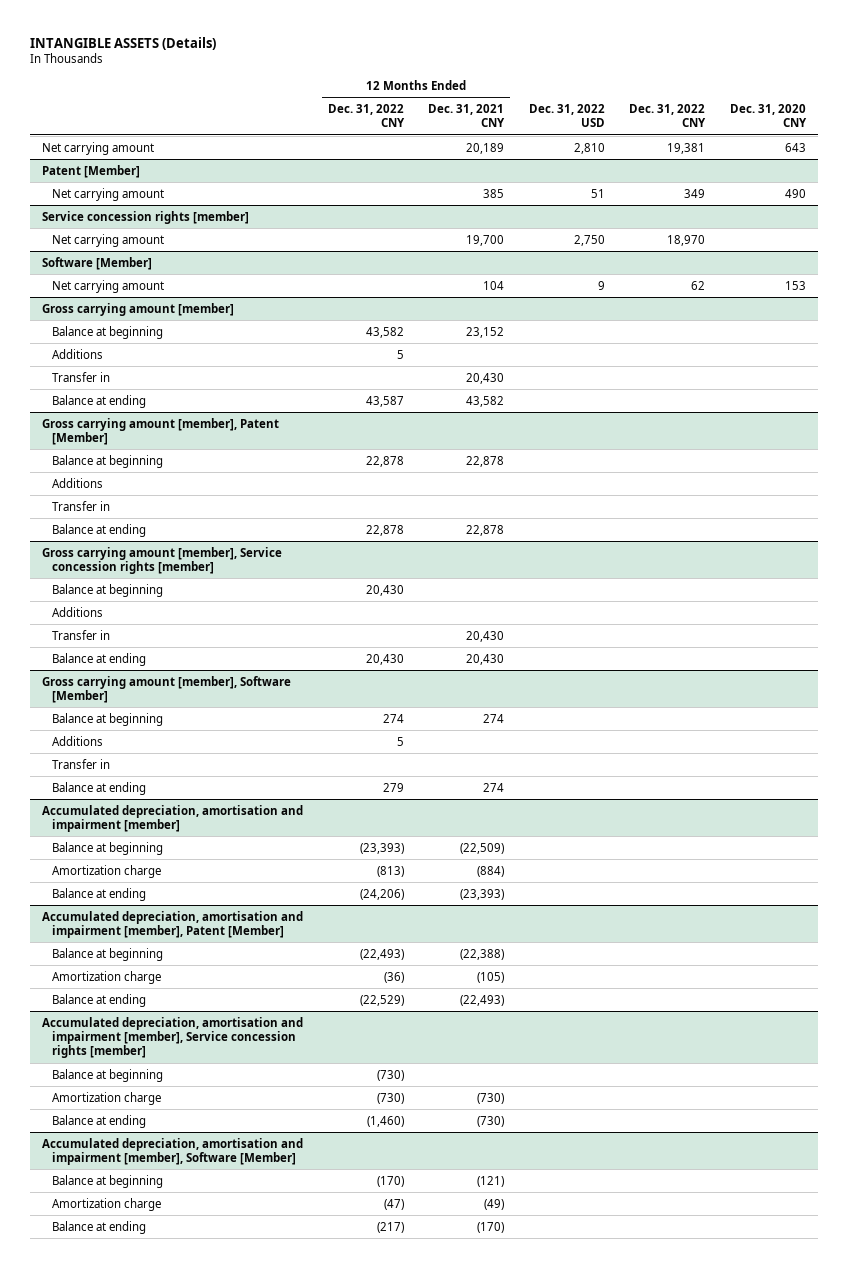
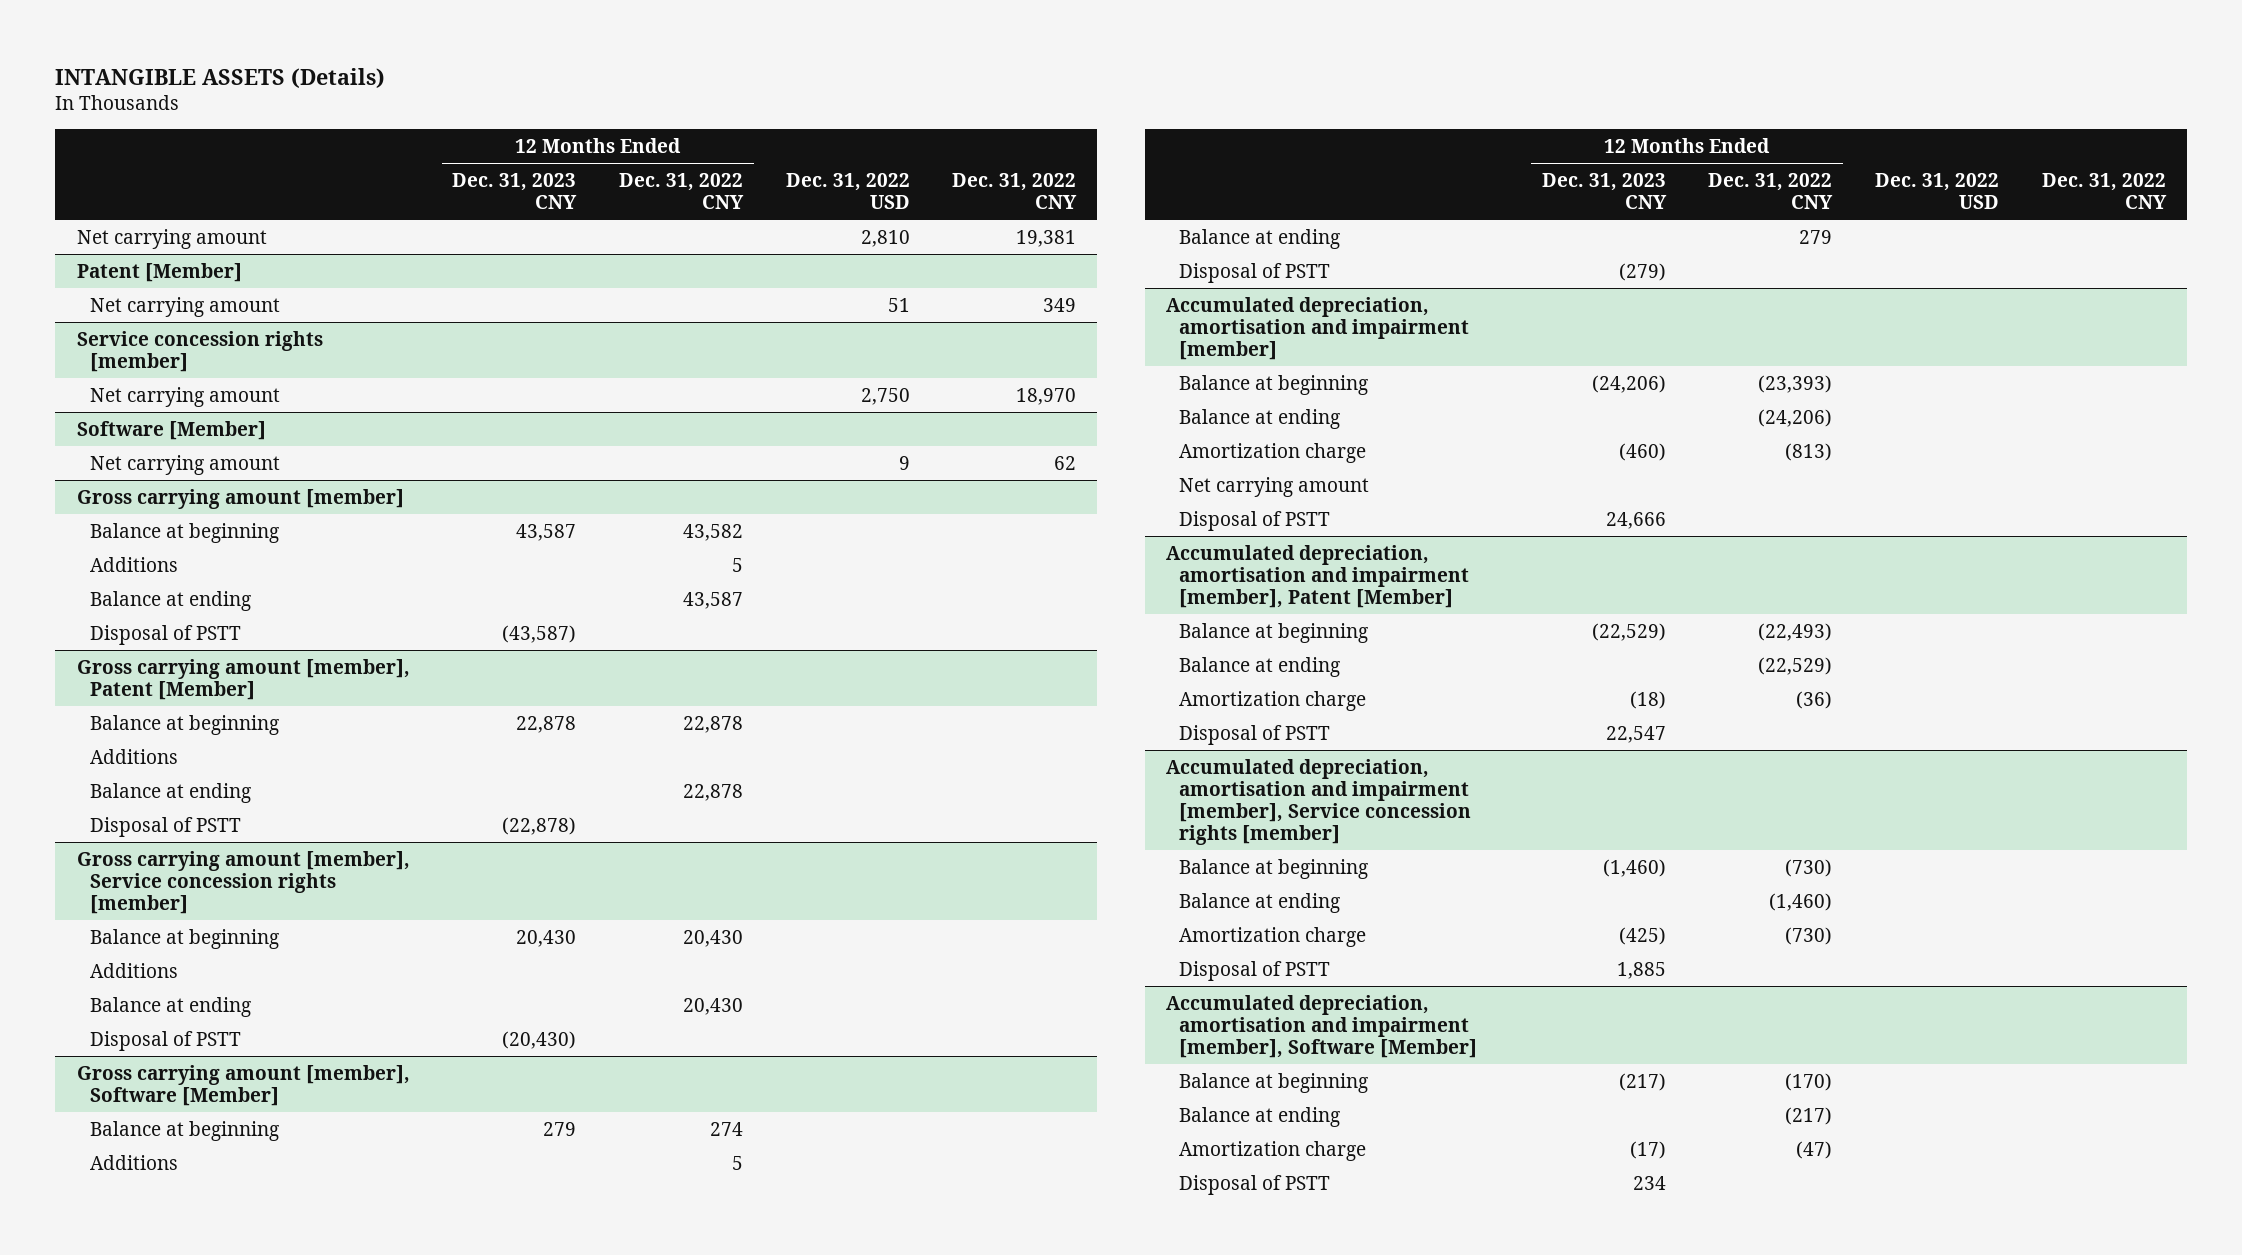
- | 12 Months Ended Dec. 31, 2022 CNY | 12 Months Ended Dec. 31, 2021 CNY | Dec. 31, 2022 USD | Dec. 31, 2022 CNY | Dec. 31, 2020 CNY
+ | 12 Months Ended Dec. 31, 2023 CNY | 12 Months Ended Dec. 31, 2022 CNY | Dec. 31, 2022 USD | Dec. 31, 2022 CNY
@ Gross carrying amount [member]
- Transfer in | | 20,430 | | |
+ Disposal of PSTT | (43,587) | | |
@ Gross carrying amount [member], Patent [Member]
- Transfer in
+ Disposal of PSTT | (22,878) | | |
@ Gross carrying amount [member], Service concession rights [member]
- Transfer in | | 20,430 | | |
+ Disposal of PSTT | (20,430) | | |
@ Gross carrying amount [member], Software [Member]
- Transfer in
+ Disposal of PSTT | (279) | | |
@ Accumulated depreciation, amortisation and impairment [member]
moved down: Amortization charge | (460) | (813) | |
+ Net carrying amount
+ Disposal of PSTT | 24,666 | | |
@ Accumulated depreciation, amortisation and impairment [member], Patent [Member]
moved down: Amortization charge | (18) | (36) | |
+ Disposal of PSTT | 22,547 | | |
@ Accumulated depreciation, amortisation and impairment [member], Service concession rights [member]
moved down: Amortization charge | (425) | (730) | |
+ Disposal of PSTT | 1,885 | | |
@ Accumulated depreciation, amortisation and impairment [member], Software [Member]
moved down: Amortization charge | (17) | (47) | |
+ Disposal of PSTT | 234 | | |

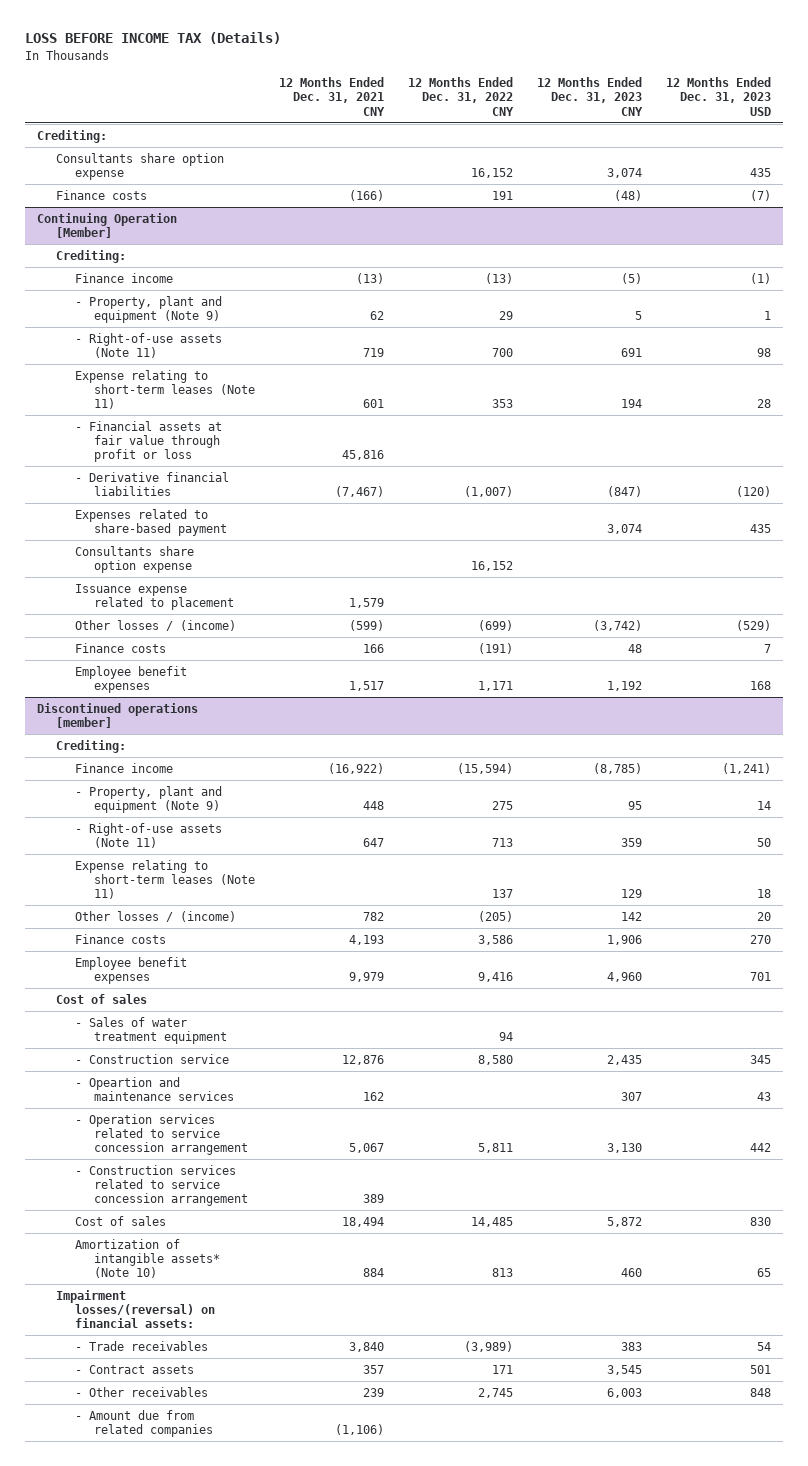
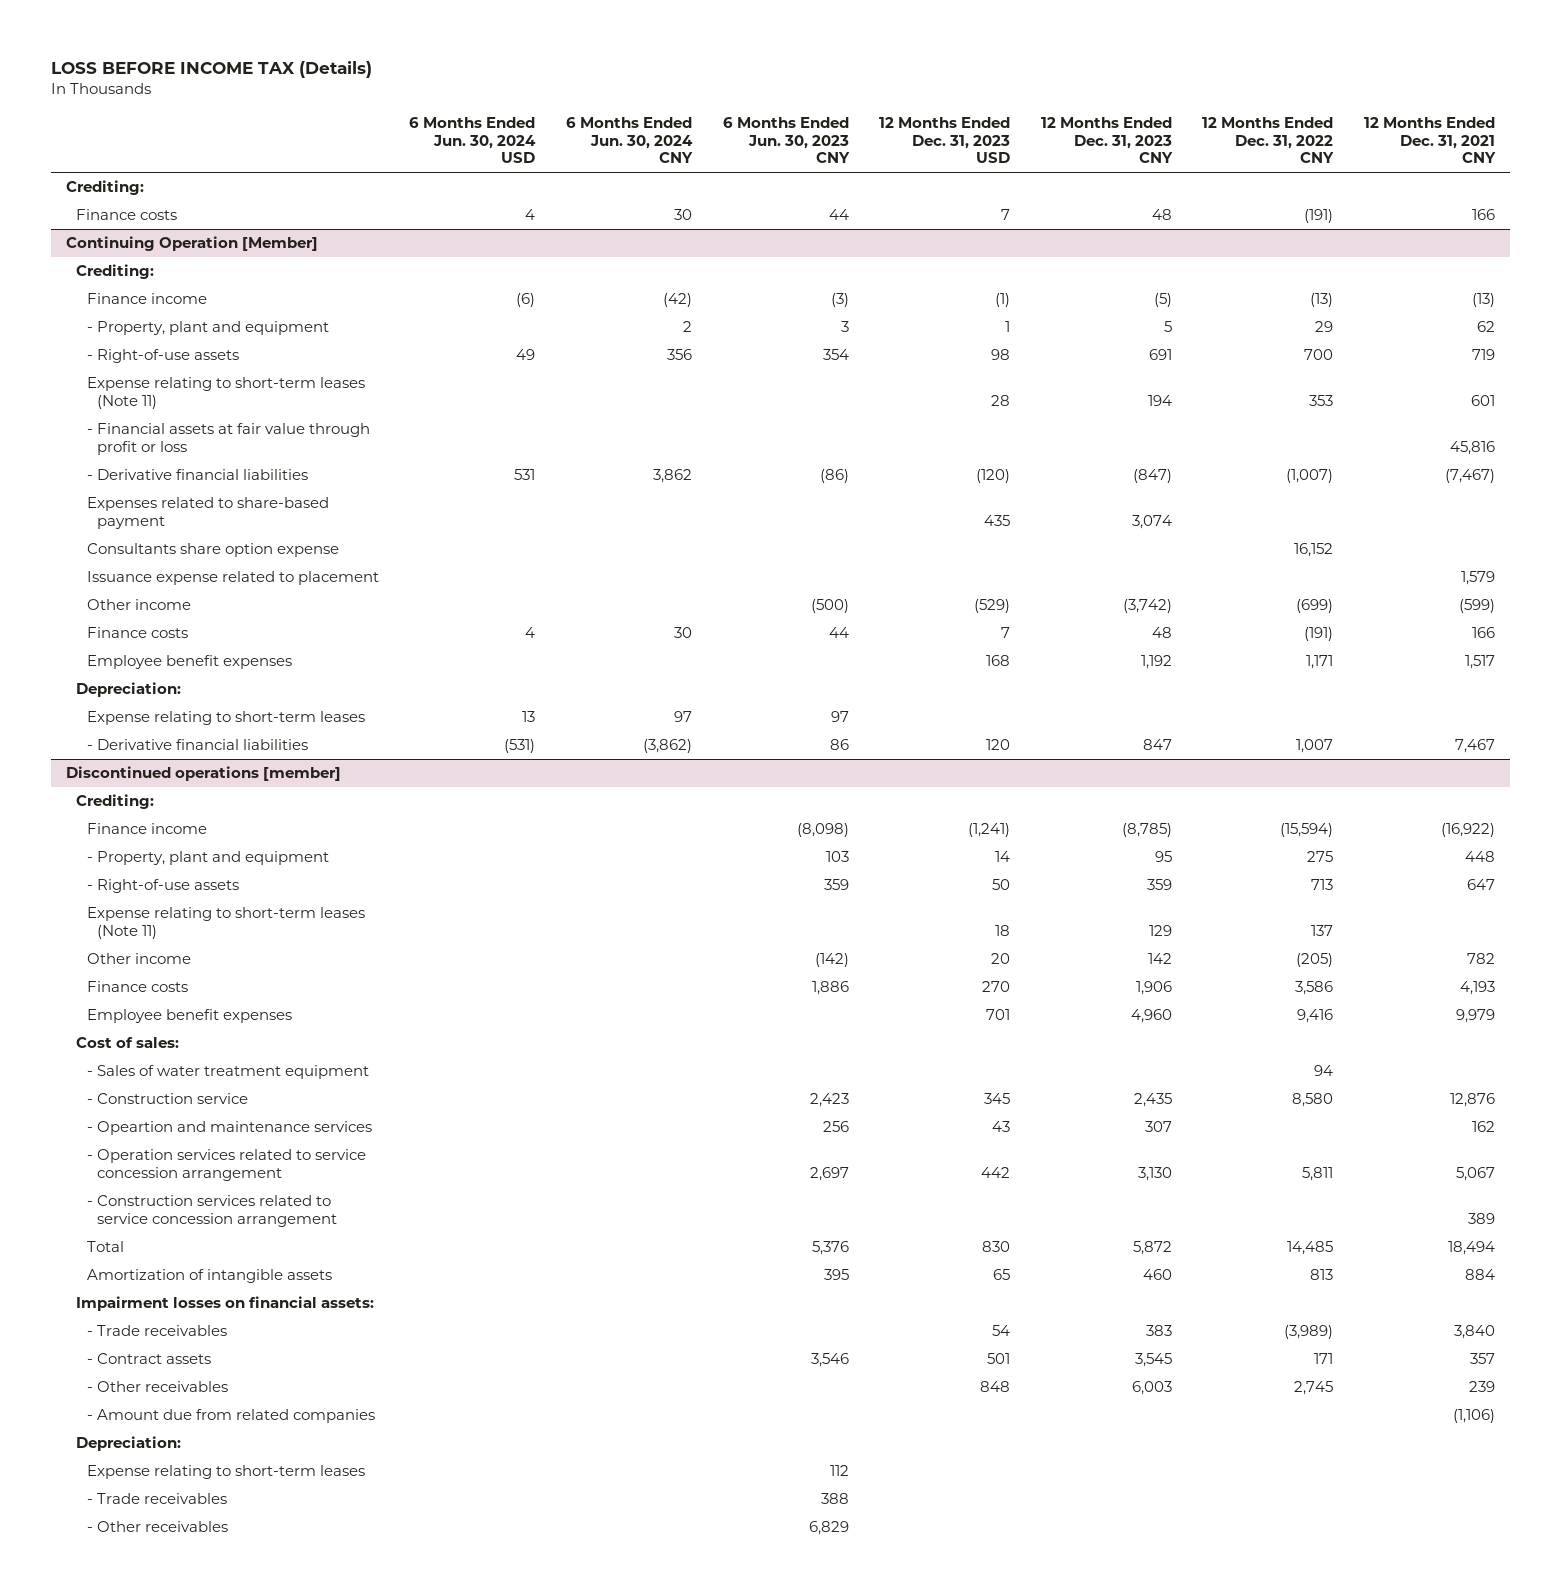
- | 12 Months Ended Dec. 31, 2021 CNY | 12 Months Ended Dec. 31, 2022 CNY | 12 Months Ended Dec. 31, 2023 CNY | 12 Months Ended Dec. 31, 2023 USD
+ | 6 Months Ended Jun. 30, 2024 USD | 6 Months Ended Jun. 30, 2024 CNY | 6 Months Ended Jun. 30, 2023 CNY | 12 Months Ended Dec. 31, 2023 USD | 12 Months Ended Dec. 31, 2023 CNY | 12 Months Ended Dec. 31, 2022 CNY | 12 Months Ended Dec. 31, 2021 CNY
- Consultants share option expense | | 16,152 | 3,074 | 435
- Finance costs | (166) | 191 | (48) | (7)
+ Finance costs | 4 | 30 | 44 | 7 | 48 | (191) | 166
@ Continuing Operation [Member]
- - Property, plant and equipment (Note 9) | 62 | 29 | 5 | 1
- - Right-of-use assets (Note 11) | 719 | 700 | 691 | 98
+ - Property, plant and equipment | | 2 | 3 | 1 | 5 | 29 | 62
+ - Right-of-use assets | 49 | 356 | 354 | 98 | 691 | 700 | 719
- Other losses / (income) | (599) | (699) | (3,742) | (529)
+ Other income | | | (500) | (529) | (3,742) | (699) | (599)
+ Depreciation:
+ Expense relating to short-term leases | 13 | 97 | 97 | | | |
+ - Derivative financial liabilities | (531) | (3,862) | 86 | 120 | 847 | 1,007 | 7,467
@ Discontinued operations [member]
- - Property, plant and equipment (Note 9) | 448 | 275 | 95 | 14
- - Right-of-use assets (Note 11) | 647 | 713 | 359 | 50
+ - Property, plant and equipment | | | 103 | 14 | 95 | 275 | 448
+ - Right-of-use assets | | | 359 | 50 | 359 | 713 | 647
- Other losses / (income) | 782 | (205) | 142 | 20
+ Other income | | | (142) | 20 | 142 | (205) | 782
- Cost of sales
+ Cost of sales:
- Cost of sales | 18,494 | 14,485 | 5,872 | 830
- Amortization of intangible assets* (Note 10) | 884 | 813 | 460 | 65
- Impairment losses/(reversal) on financial assets:
+ Total | | | 5,376 | 830 | 5,872 | 14,485 | 18,494
+ Amortization of intangible assets | | | 395 | 65 | 460 | 813 | 884
+ Impairment losses on financial assets:
+ Depreciation:
+ Expense relating to short-term leases | | | 112 | | | |
+ - Trade receivables | | | 388 | | | |
+ - Other receivables | | | 6,829 | | | |

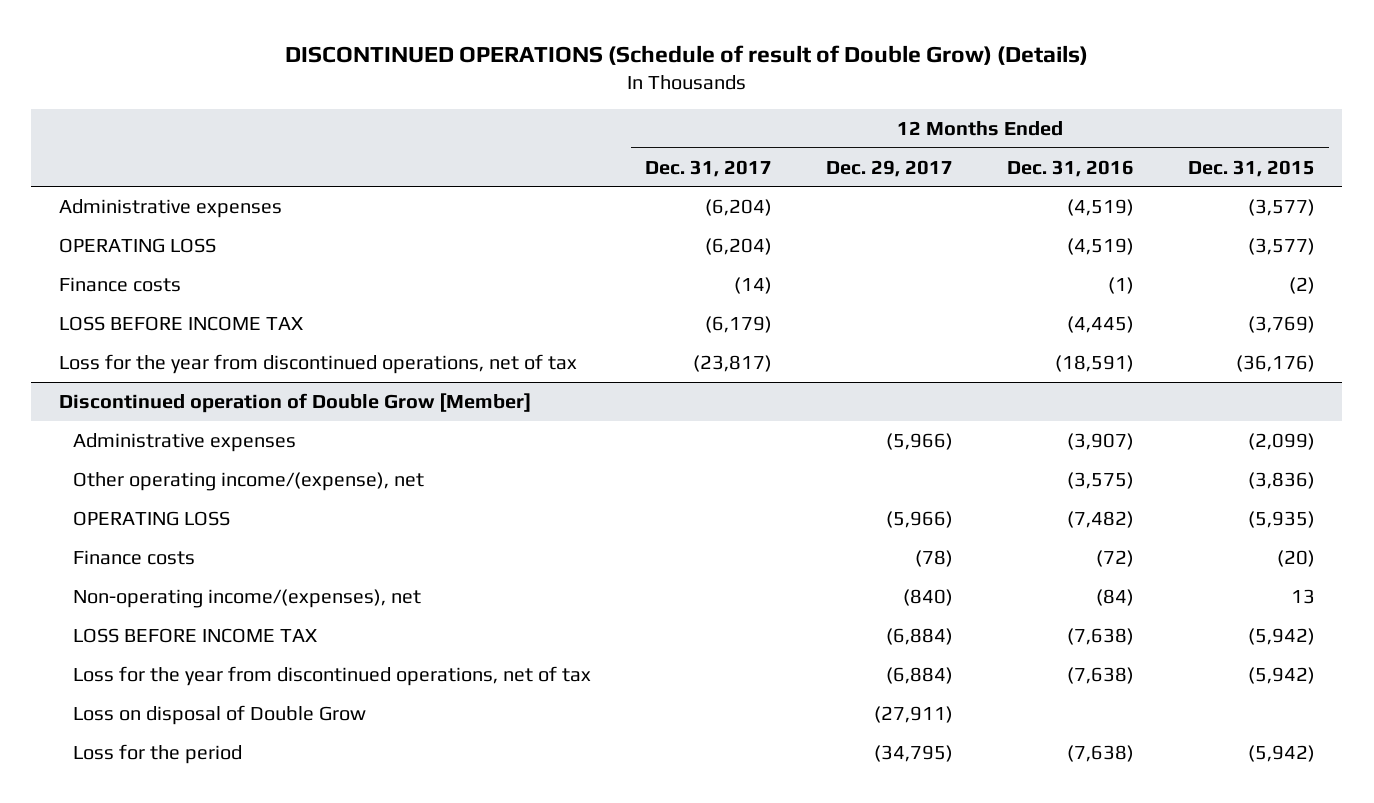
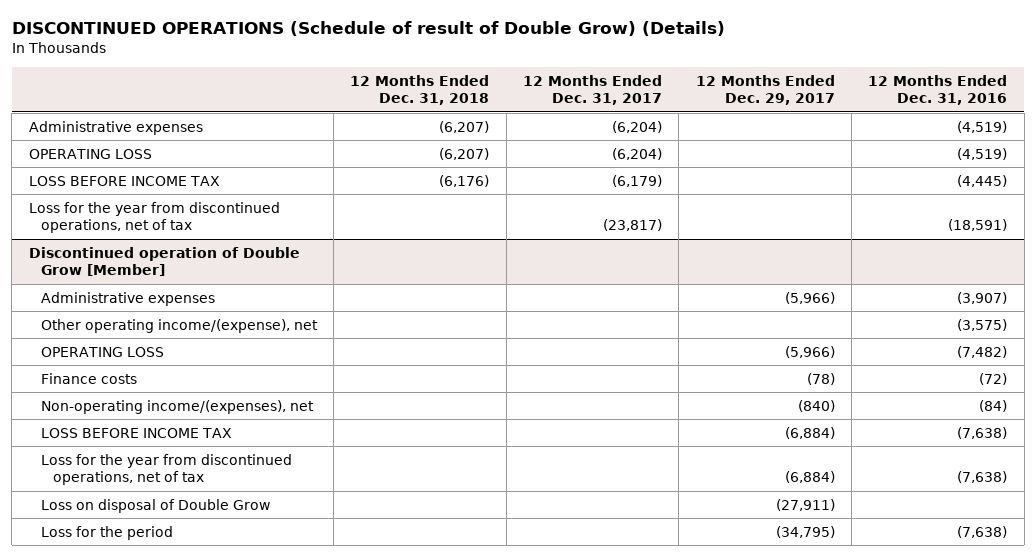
- | 12 Months Ended Dec. 31, 2017 | 12 Months Ended Dec. 29, 2017 | 12 Months Ended Dec. 31, 2016 | 12 Months Ended Dec. 31, 2015
+ | 12 Months Ended Dec. 31, 2018 | 12 Months Ended Dec. 31, 2017 | 12 Months Ended Dec. 29, 2017 | 12 Months Ended Dec. 31, 2016
- Finance costs | (14) | | (1) | (2)

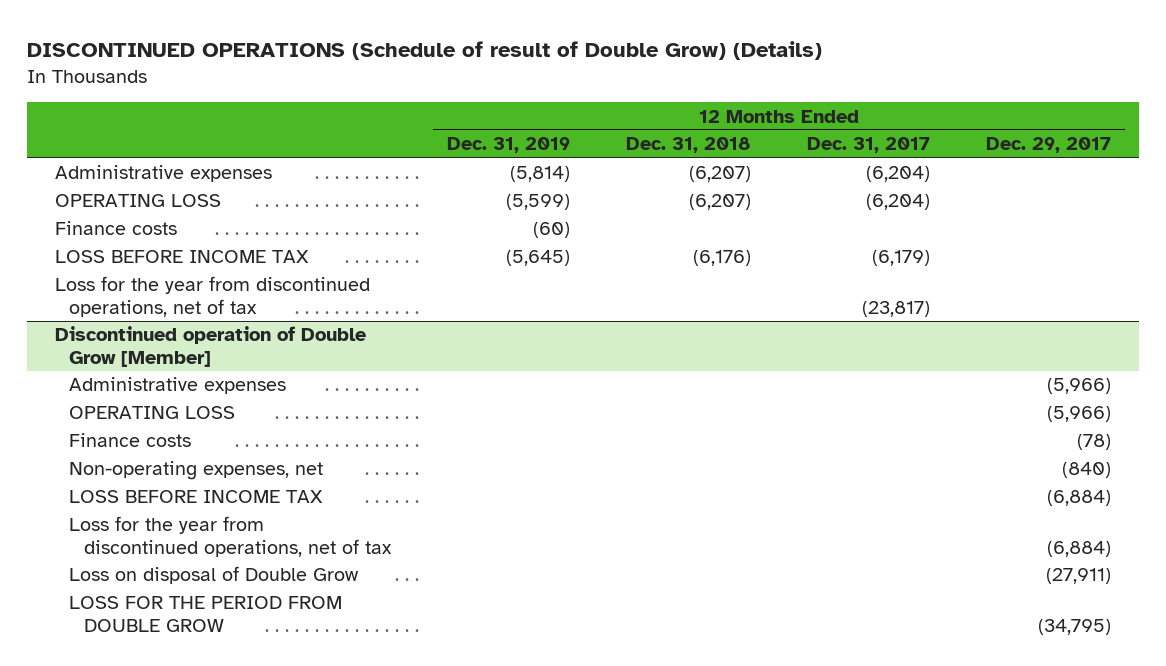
- | 12 Months Ended Dec. 31, 2018 | 12 Months Ended Dec. 31, 2017 | 12 Months Ended Dec. 29, 2017 | 12 Months Ended Dec. 31, 2016
+ | 12 Months Ended Dec. 31, 2019 | 12 Months Ended Dec. 31, 2018 | 12 Months Ended Dec. 31, 2017 | 12 Months Ended Dec. 29, 2017
+ Finance costs | (60) | | |
@ Discontinued operation of Double Grow [Member]
- Other operating income/(expense), net | | | | (3,575)
- Non-operating income/(expenses), net | | | (840) | (84)
+ Non-operating expenses, net | | | | (840)
- Loss for the period | | | (34,795) | (7,638)
+ LOSS FOR THE PERIOD FROM DOUBLE GROW | | | | (34,795)

